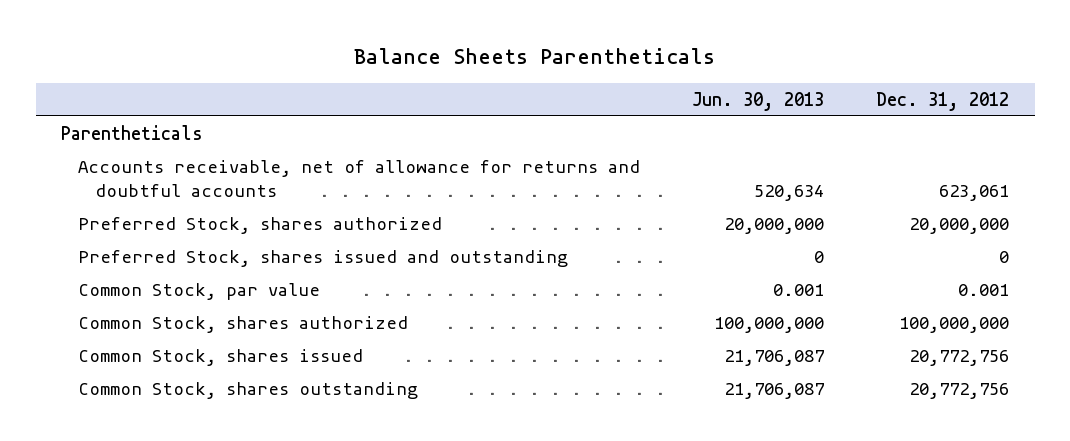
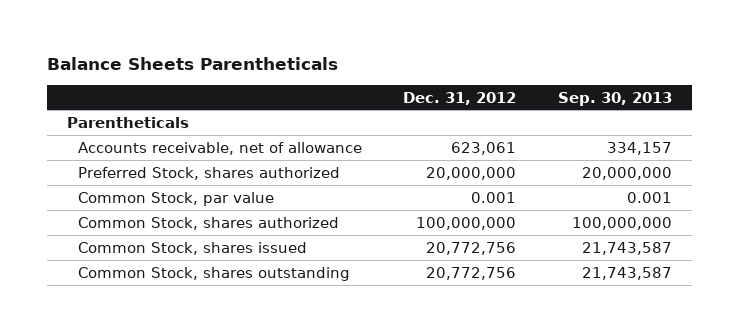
- | Jun. 30, 2013 | Dec. 31, 2012
+ | Dec. 31, 2012 | Sep. 30, 2013
- Accounts receivable, net of allowance for returns and doubtful accounts | 520,634 | 623,061
+ Accounts receivable, net of allowance | 623,061 | 334,157
- Preferred Stock, shares issued and outstanding | 0 | 0

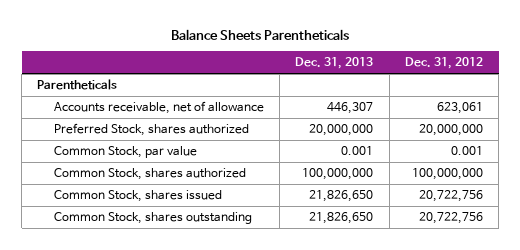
- | Dec. 31, 2012 | Sep. 30, 2013
+ | Dec. 31, 2013 | Dec. 31, 2012
- Common Stock, shares issued | 20,772,756 | 21,743,587
- Common Stock, shares outstanding | 20,772,756 | 21,743,587
+ Common Stock, shares issued | 21,826,650 | 20,722,756
+ Common Stock, shares outstanding | 21,826,650 | 20,722,756

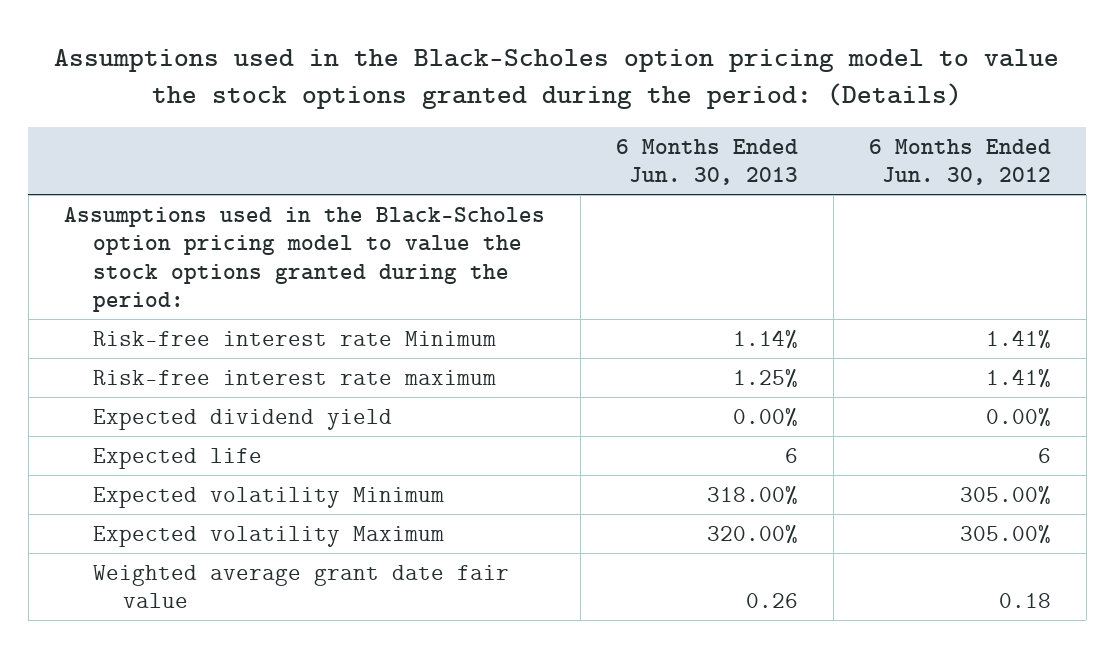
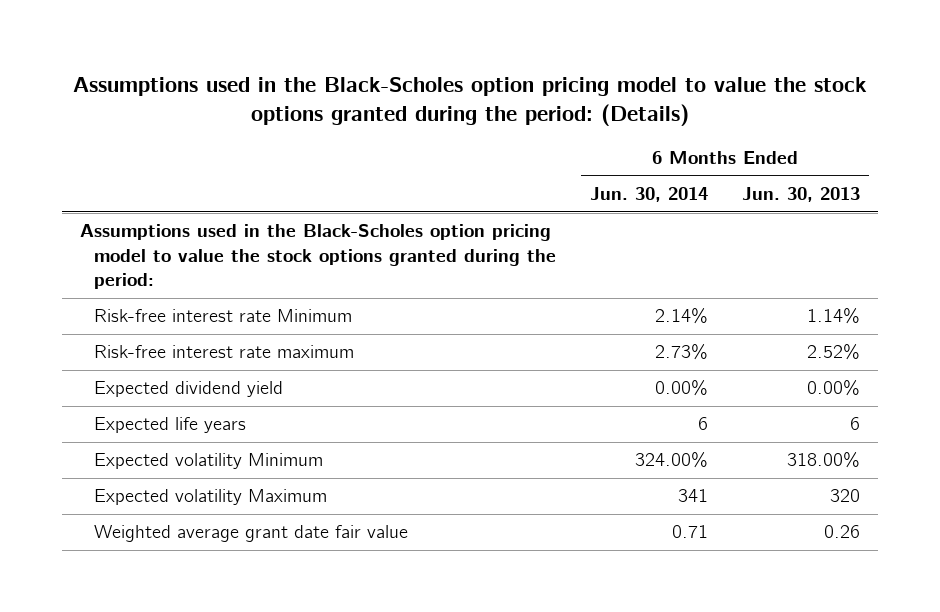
- | 6 Months Ended Jun. 30, 2013 | 6 Months Ended Jun. 30, 2012
+ | 6 Months Ended Jun. 30, 2014 | 6 Months Ended Jun. 30, 2013
- Risk-free interest rate maximum | 1.25% | 1.41%
+ Risk-free interest rate maximum | 2.73% | 2.52%
- Expected life | 6 | 6
+ Expected life years | 6 | 6
- Expected volatility Maximum | 320.00% | 305.00%
+ Expected volatility Maximum | 341 | 320

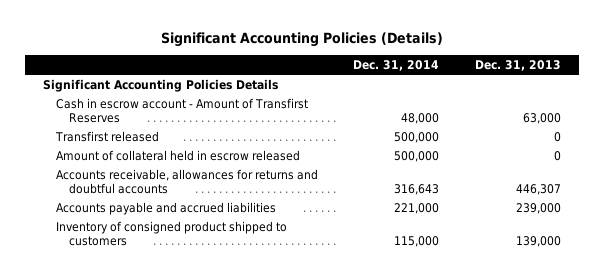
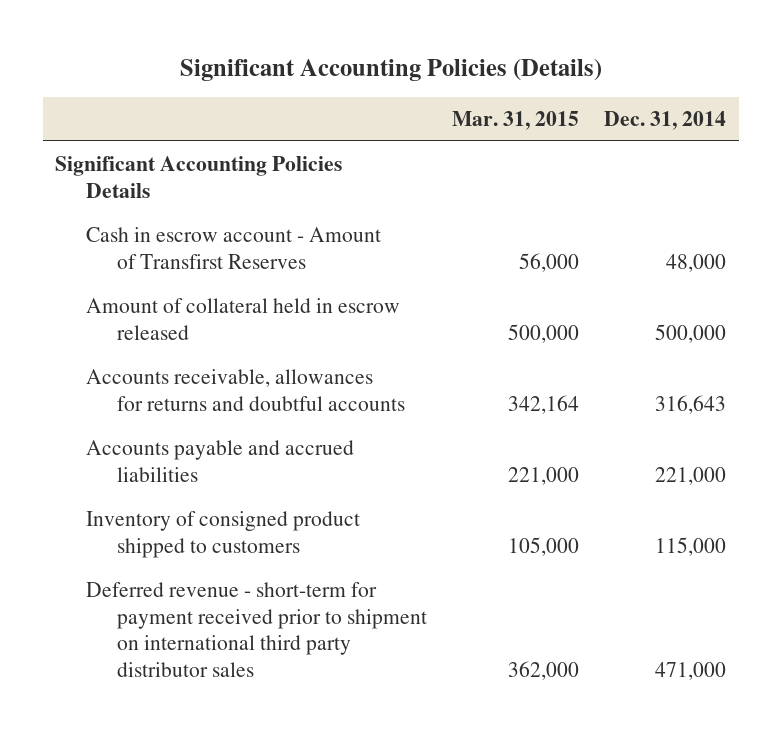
- | Dec. 31, 2014 | Dec. 31, 2013
+ | Mar. 31, 2015 | Dec. 31, 2014
- Transfirst released | 500,000 | 0
+ Deferred revenue - short-term for payment received prior to shipment on international third party distributor sales | 362,000 | 471,000

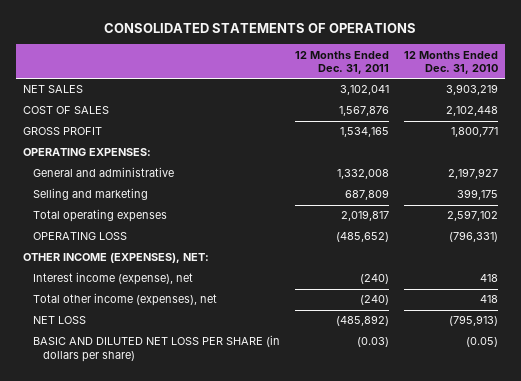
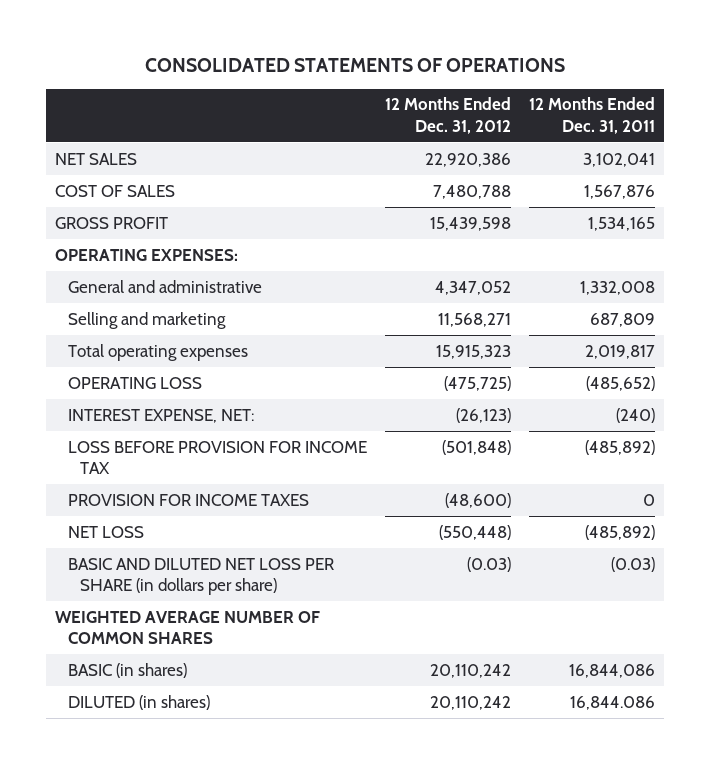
- | 12 Months Ended Dec. 31, 2011 | 12 Months Ended Dec. 31, 2010
+ | 12 Months Ended Dec. 31, 2012 | 12 Months Ended Dec. 31, 2011
- OTHER INCOME (EXPENSES), NET:
- Interest income (expense), net | (240) | 418
- Total other income (expenses), net | (240) | 418
+ INTEREST EXPENSE, NET: | (26,123) | (240)
+ LOSS BEFORE PROVISION FOR INCOME TAX | (501,848) | (485,892)
+ PROVISION FOR INCOME TAXES | (48,600) | 0
+ WEIGHTED AVERAGE NUMBER OF COMMON SHARES
+ BASIC (in shares) | 20,110,242 | 16,844,086
+ DILUTED (in shares) | 20,110,242 | 16,844.086

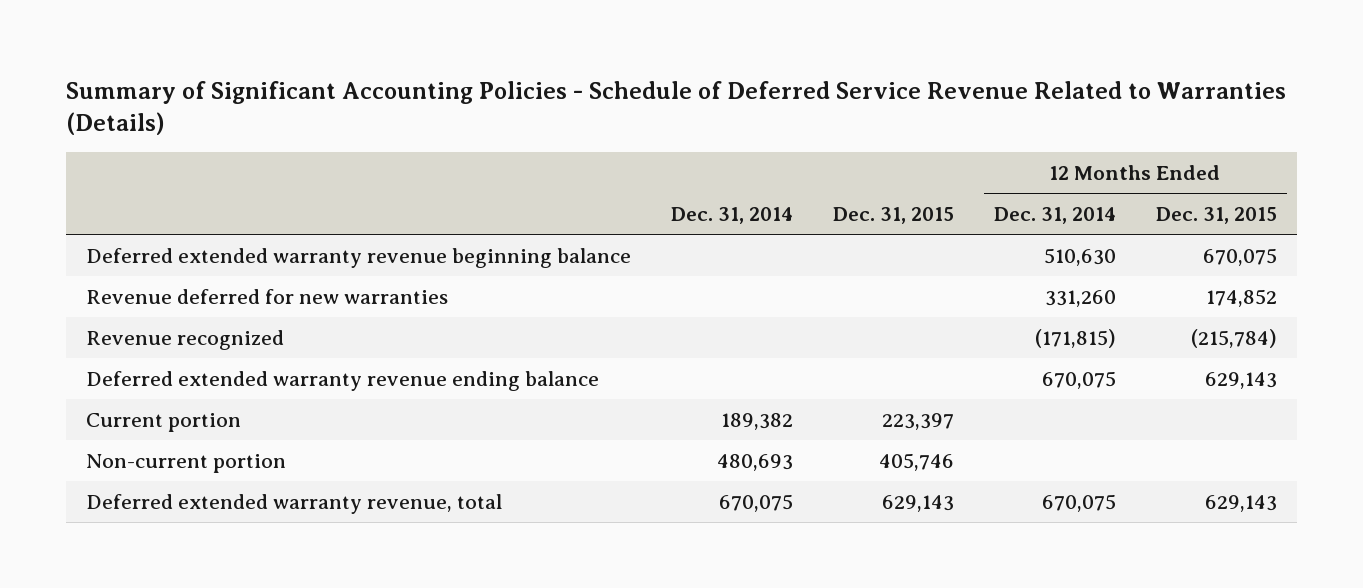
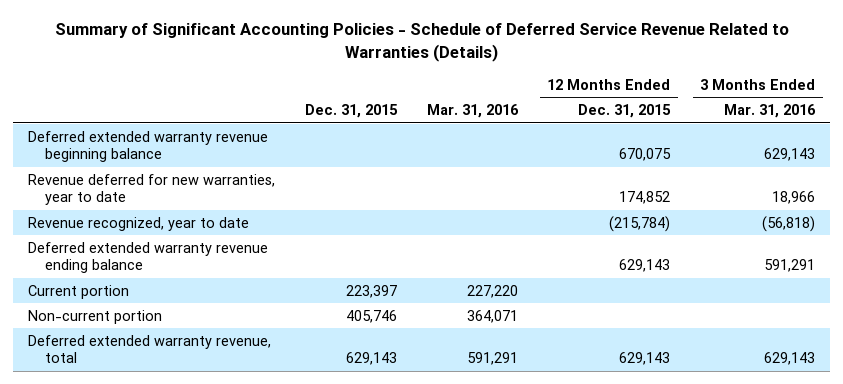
- | Dec. 31, 2014 | Dec. 31, 2015 | 12 Months Ended Dec. 31, 2014 | 12 Months Ended Dec. 31, 2015
+ | Dec. 31, 2015 | Mar. 31, 2016 | 12 Months Ended Dec. 31, 2015 | 3 Months Ended Mar. 31, 2016
- Revenue deferred for new warranties | | | 331,260 | 174,852
- Revenue recognized | | | (171,815) | (215,784)
+ Revenue deferred for new warranties, year to date | | | 174,852 | 18,966
+ Revenue recognized, year to date | | | (215,784) | (56,818)

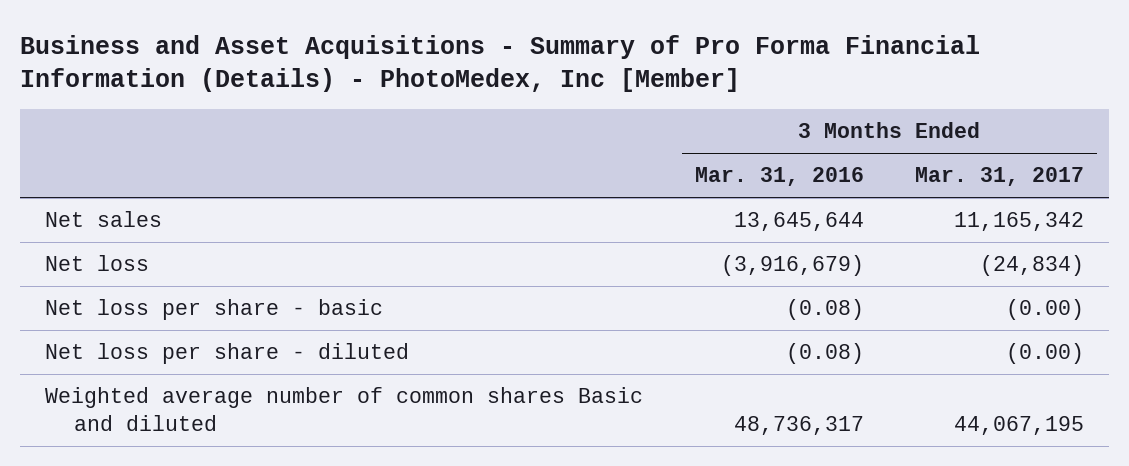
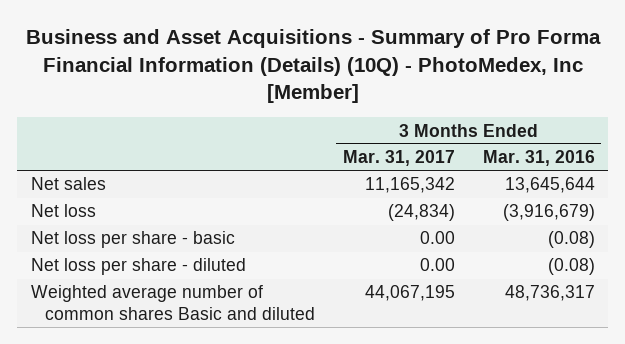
- Business and Asset Acquisitions - Summary of Pro Forma Financial Information (Details) - PhotoMedex, Inc [Member]
+ Business and Asset Acquisitions - Summary of Pro Forma Financial Information (Details) (10Q) - PhotoMedex, Inc [Member]
- | 3 Months Ended Mar. 31, 2016 | 3 Months Ended Mar. 31, 2017
+ | 3 Months Ended Mar. 31, 2017 | 3 Months Ended Mar. 31, 2016
- Net loss per share - basic | (0.08) | (0.00)
- Net loss per share - diluted | (0.08) | (0.00)
+ Net loss per share - basic | 0.00 | (0.08)
+ Net loss per share - diluted | 0.00 | (0.08)

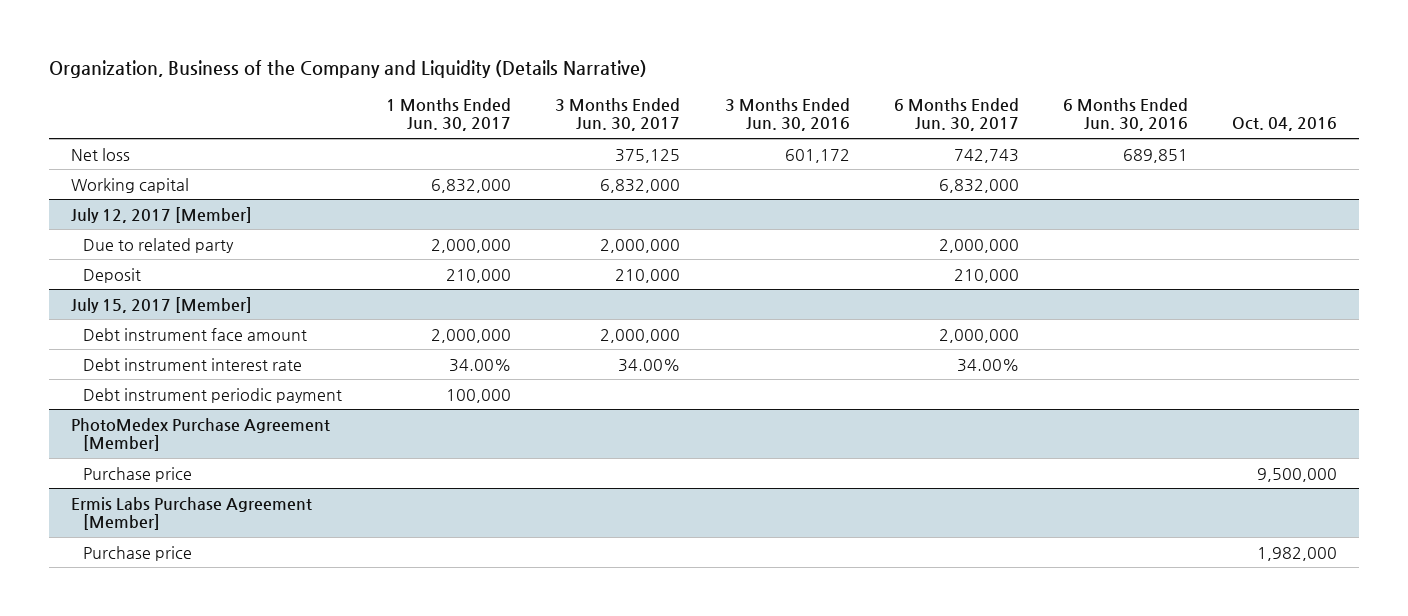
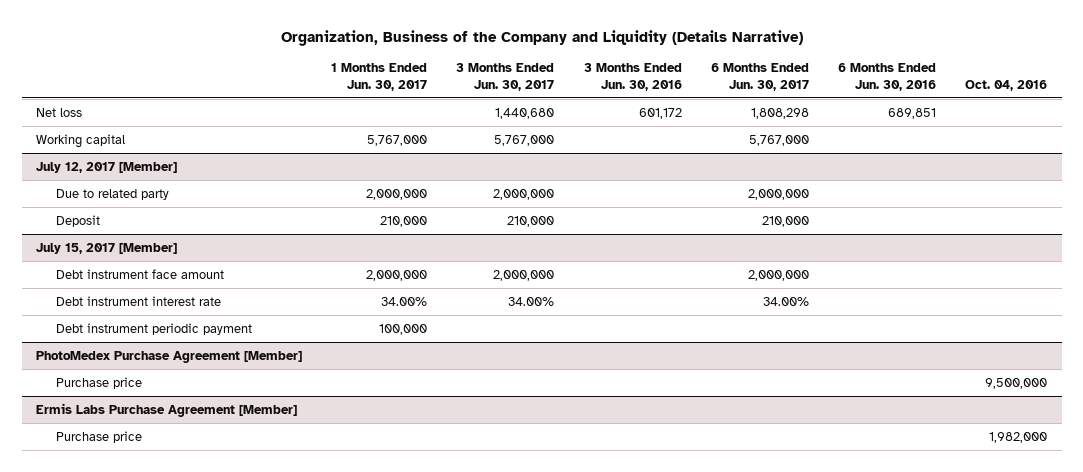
- Net loss | | 375,125 | 601,172 | 742,743 | 689,851 |
- Working capital | 6,832,000 | 6,832,000 | | 6,832,000 | |
+ Net loss | | 1,440,680 | 601,172 | 1,808,298 | 689,851 |
+ Working capital | 5,767,000 | 5,767,000 | | 5,767,000 | |

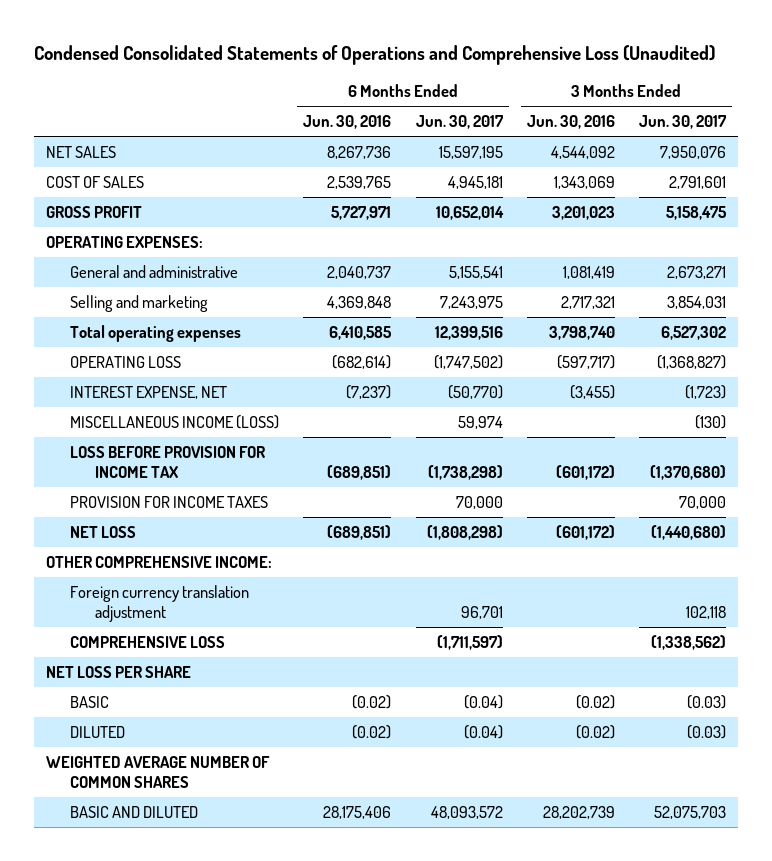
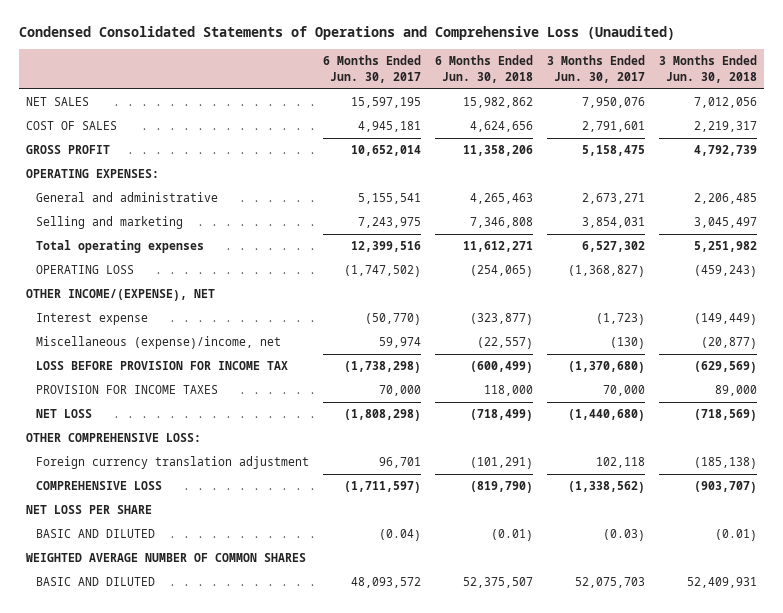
- | 6 Months Ended Jun. 30, 2016 | 6 Months Ended Jun. 30, 2017 | 3 Months Ended Jun. 30, 2016 | 3 Months Ended Jun. 30, 2017
+ | 6 Months Ended Jun. 30, 2017 | 6 Months Ended Jun. 30, 2018 | 3 Months Ended Jun. 30, 2017 | 3 Months Ended Jun. 30, 2018
- INTEREST EXPENSE, NET | (7,237) | (50,770) | (3,455) | (1,723)
- MISCELLANEOUS INCOME (LOSS) | | 59,974 | | (130)
+ OTHER INCOME/(EXPENSE), NET
+ Interest expense | (50,770) | (323,877) | (1,723) | (149,449)
+ Miscellaneous (expense)/income, net | 59,974 | (22,557) | (130) | (20,877)
- OTHER COMPREHENSIVE INCOME:
+ OTHER COMPREHENSIVE LOSS:
- BASIC | (0.02) | (0.04) | (0.02) | (0.03)
- DILUTED | (0.02) | (0.04) | (0.02) | (0.03)
+ BASIC AND DILUTED | (0.04) | (0.01) | (0.03) | (0.01)

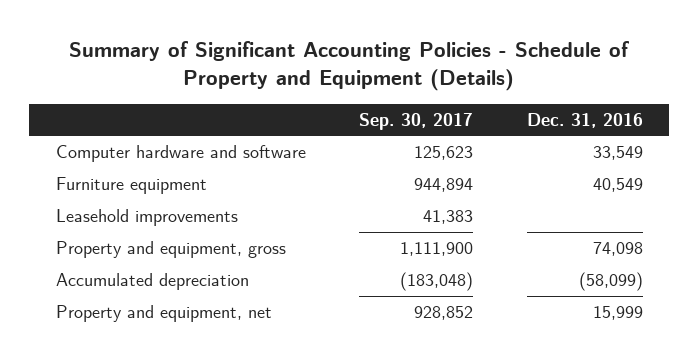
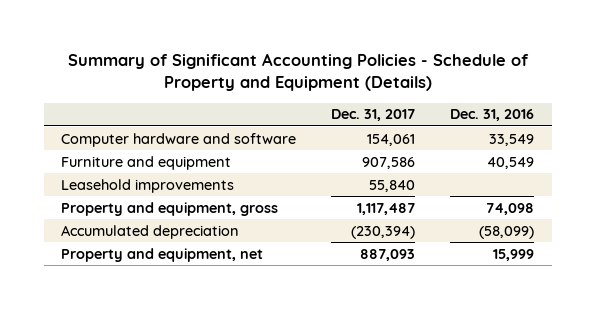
- | Sep. 30, 2017 | Dec. 31, 2016
+ | Dec. 31, 2017 | Dec. 31, 2016
- Furniture equipment | 944,894 | 40,549
+ Furniture and equipment | 907,586 | 40,549

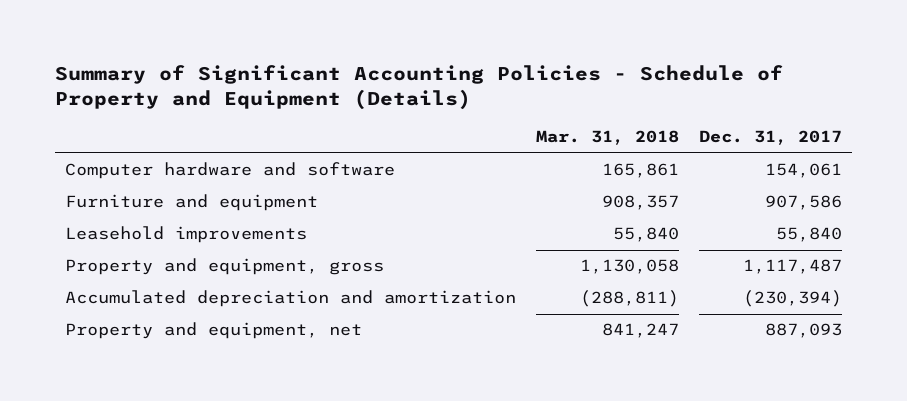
- | Dec. 31, 2017 | Dec. 31, 2016
+ | Mar. 31, 2018 | Dec. 31, 2017
- Accumulated depreciation | (230,394) | (58,099)
+ Accumulated depreciation and amortization | (288,811) | (230,394)

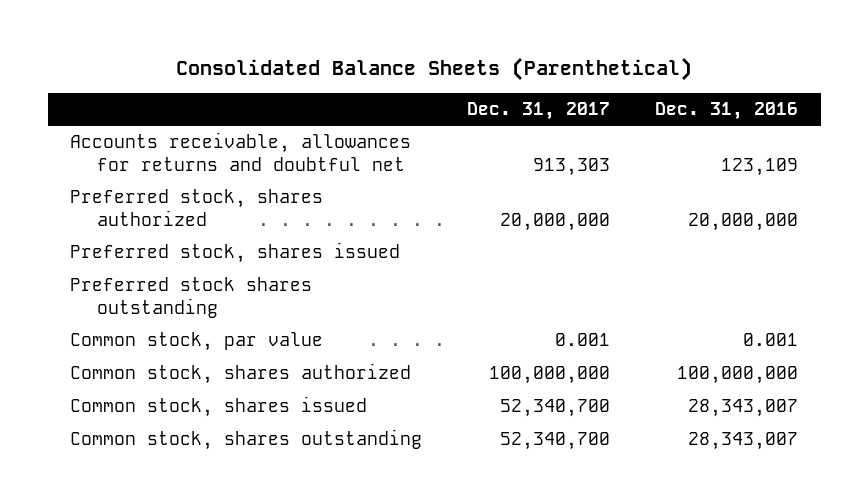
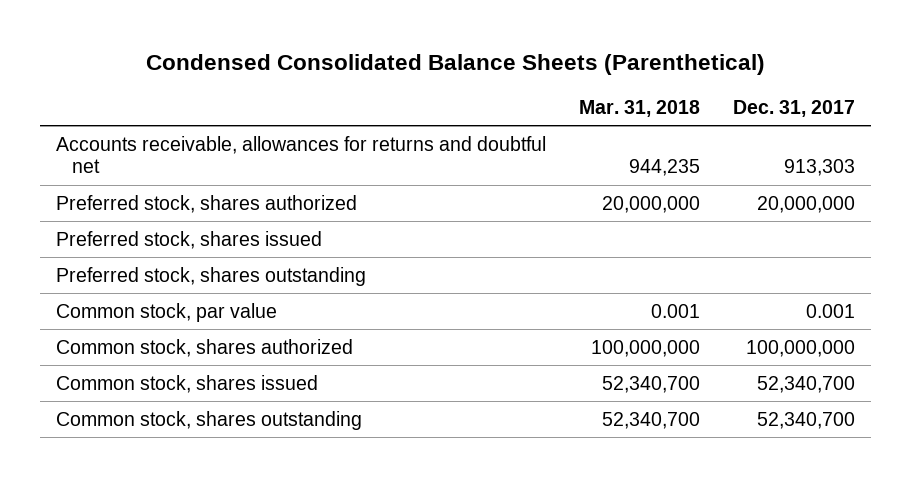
- Consolidated Balance Sheets (Parenthetical)
+ Condensed Consolidated Balance Sheets (Parenthetical)
- | Dec. 31, 2017 | Dec. 31, 2016
+ | Mar. 31, 2018 | Dec. 31, 2017
- Preferred stock shares outstanding
+ Preferred stock, shares outstanding

